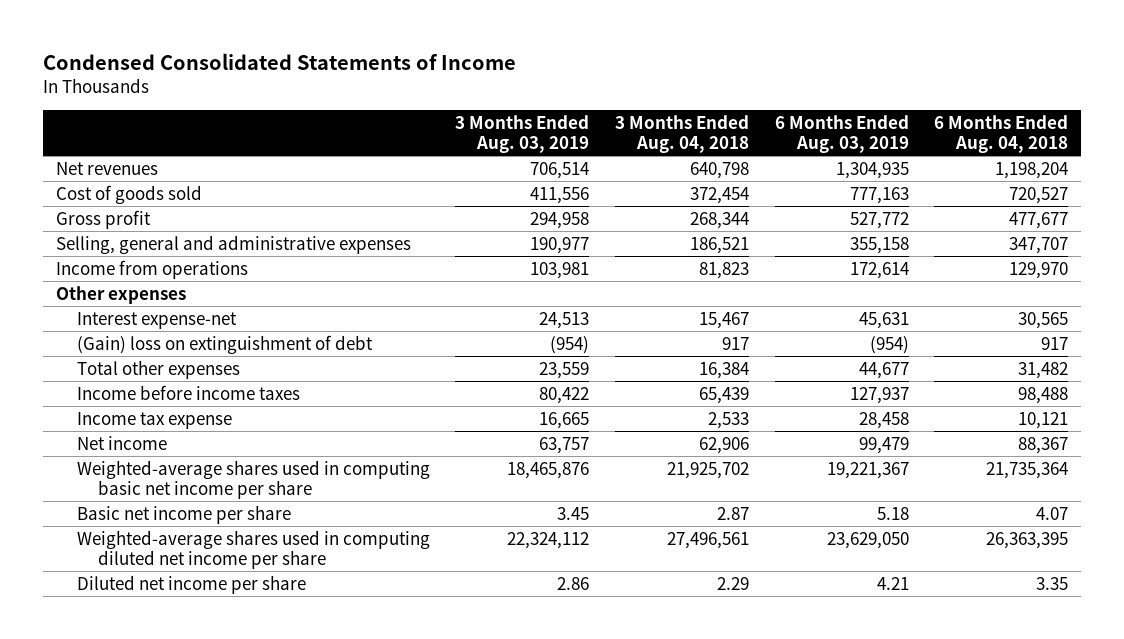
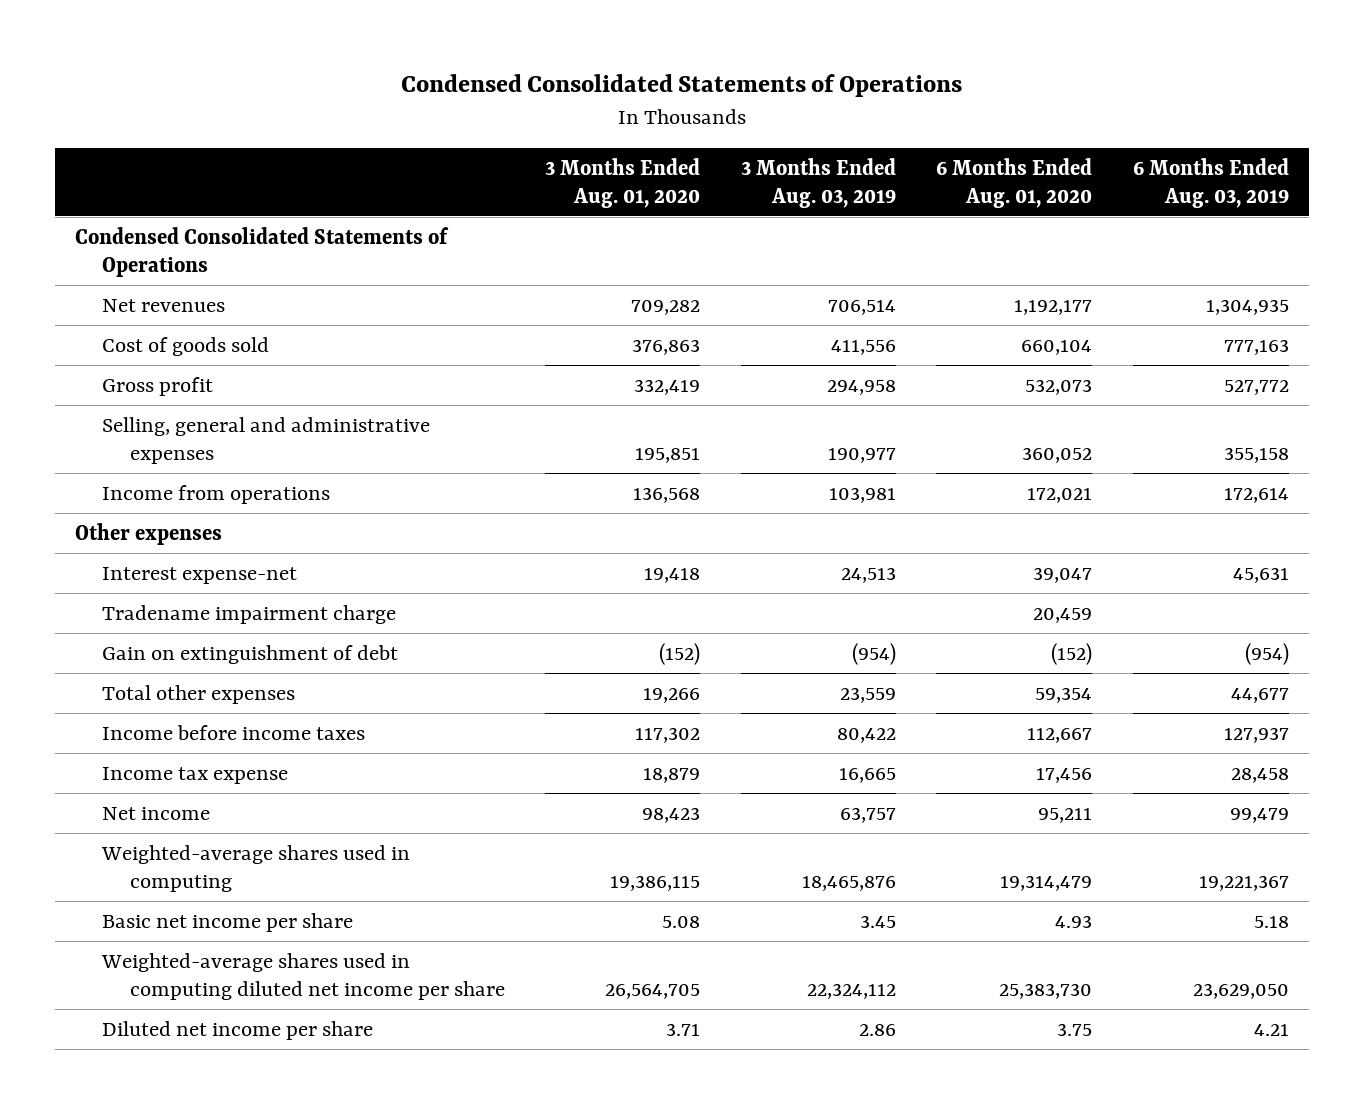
- Condensed Consolidated Statements of Income
+ Condensed Consolidated Statements of Operations
- | 3 Months Ended Aug. 03, 2019 | 3 Months Ended Aug. 04, 2018 | 6 Months Ended Aug. 03, 2019 | 6 Months Ended Aug. 04, 2018
+ | 3 Months Ended Aug. 01, 2020 | 3 Months Ended Aug. 03, 2019 | 6 Months Ended Aug. 01, 2020 | 6 Months Ended Aug. 03, 2019
+ Condensed Consolidated Statements of Operations
- (Gain) loss on extinguishment of debt | (954) | 917 | (954) | 917
+ Tradename impairment charge | | | 20,459 |
+ Gain on extinguishment of debt | (152) | (954) | (152) | (954)
- Weighted-average shares used in computing basic net income per share | 18,465,876 | 21,925,702 | 19,221,367 | 21,735,364
+ Weighted-average shares used in computing | 19,386,115 | 18,465,876 | 19,314,479 | 19,221,367

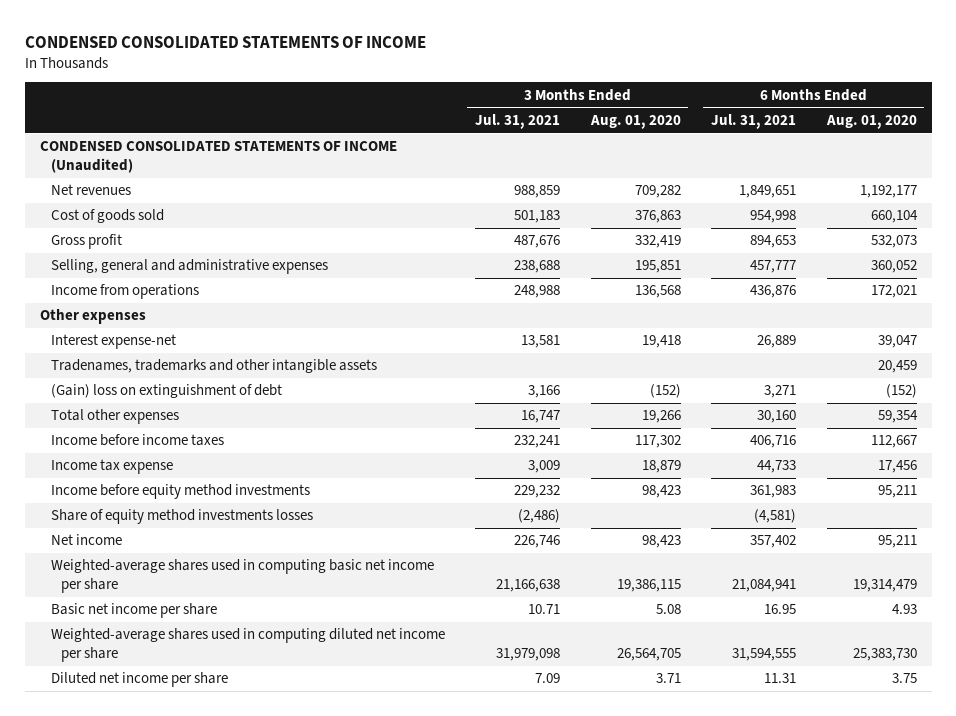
- Condensed Consolidated Statements of Operations
+ CONDENSED CONSOLIDATED STATEMENTS OF INCOME
- | 3 Months Ended Aug. 01, 2020 | 3 Months Ended Aug. 03, 2019 | 6 Months Ended Aug. 01, 2020 | 6 Months Ended Aug. 03, 2019
+ | 3 Months Ended Jul. 31, 2021 | 3 Months Ended Aug. 01, 2020 | 6 Months Ended Jul. 31, 2021 | 6 Months Ended Aug. 01, 2020
- Condensed Consolidated Statements of Operations
+ CONDENSED CONSOLIDATED STATEMENTS OF INCOME (Unaudited)
- Tradename impairment charge | | | 20,459 |
- Gain on extinguishment of debt | (152) | (954) | (152) | (954)
+ Tradenames, trademarks and other intangible assets | | | | 20,459
+ (Gain) loss on extinguishment of debt | 3,166 | (152) | 3,271 | (152)
+ Income before equity method investments | 229,232 | 98,423 | 361,983 | 95,211
+ Share of equity method investments losses | (2,486) | | (4,581) |
- Weighted-average shares used in computing | 19,386,115 | 18,465,876 | 19,314,479 | 19,221,367
+ Weighted-average shares used in computing basic net income per share | 21,166,638 | 19,386,115 | 21,084,941 | 19,314,479

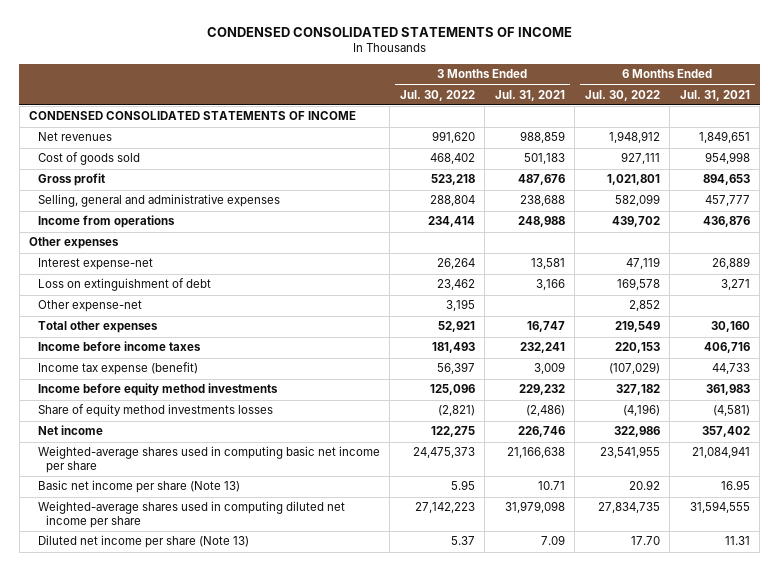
- | 3 Months Ended Jul. 31, 2021 | 3 Months Ended Aug. 01, 2020 | 6 Months Ended Jul. 31, 2021 | 6 Months Ended Aug. 01, 2020
+ | 3 Months Ended Jul. 30, 2022 | 3 Months Ended Jul. 31, 2021 | 6 Months Ended Jul. 30, 2022 | 6 Months Ended Jul. 31, 2021
- CONDENSED CONSOLIDATED STATEMENTS OF INCOME (Unaudited)
+ CONDENSED CONSOLIDATED STATEMENTS OF INCOME
- Tradenames, trademarks and other intangible assets | | | | 20,459
- (Gain) loss on extinguishment of debt | 3,166 | (152) | 3,271 | (152)
+ Loss on extinguishment of debt | 23,462 | 3,166 | 169,578 | 3,271
+ Other expense-net | 3,195 | | 2,852 |
- Income tax expense | 3,009 | 18,879 | 44,733 | 17,456
+ Income tax expense (benefit) | 56,397 | 3,009 | (107,029) | 44,733
- Basic net income per share | 10.71 | 5.08 | 16.95 | 4.93
+ Basic net income per share (Note 13) | 5.95 | 10.71 | 20.92 | 16.95
- Diluted net income per share | 7.09 | 3.71 | 11.31 | 3.75
+ Diluted net income per share (Note 13) | 5.37 | 7.09 | 17.70 | 11.31

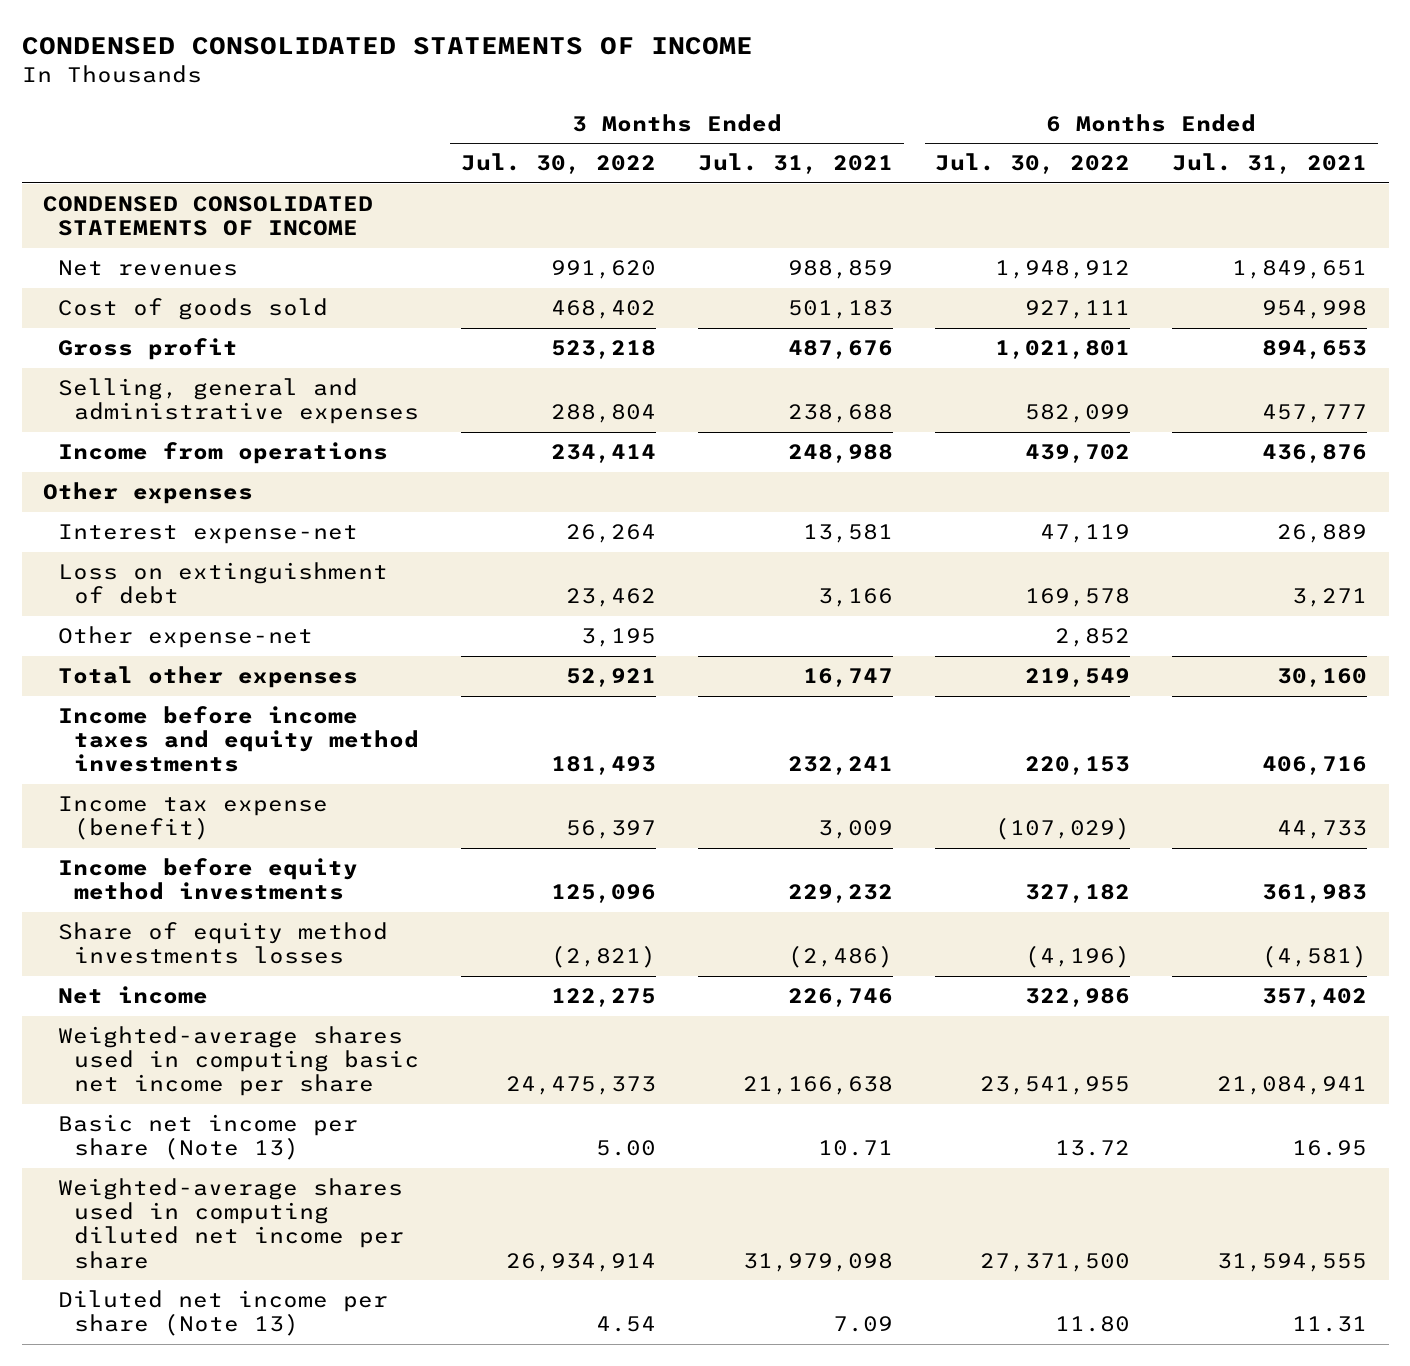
- Income before income taxes | 181,493 | 232,241 | 220,153 | 406,716
+ Income before income taxes and equity method investments | 181,493 | 232,241 | 220,153 | 406,716
- Basic net income per share (Note 13) | 5.95 | 10.71 | 20.92 | 16.95
- Weighted-average shares used in computing diluted net income per share | 27,142,223 | 31,979,098 | 27,834,735 | 31,594,555
- Diluted net income per share (Note 13) | 5.37 | 7.09 | 17.70 | 11.31
+ Basic net income per share (Note 13) | 5.00 | 10.71 | 13.72 | 16.95
+ Weighted-average shares used in computing diluted net income per share | 26,934,914 | 31,979,098 | 27,371,500 | 31,594,555
+ Diluted net income per share (Note 13) | 4.54 | 7.09 | 11.80 | 11.31

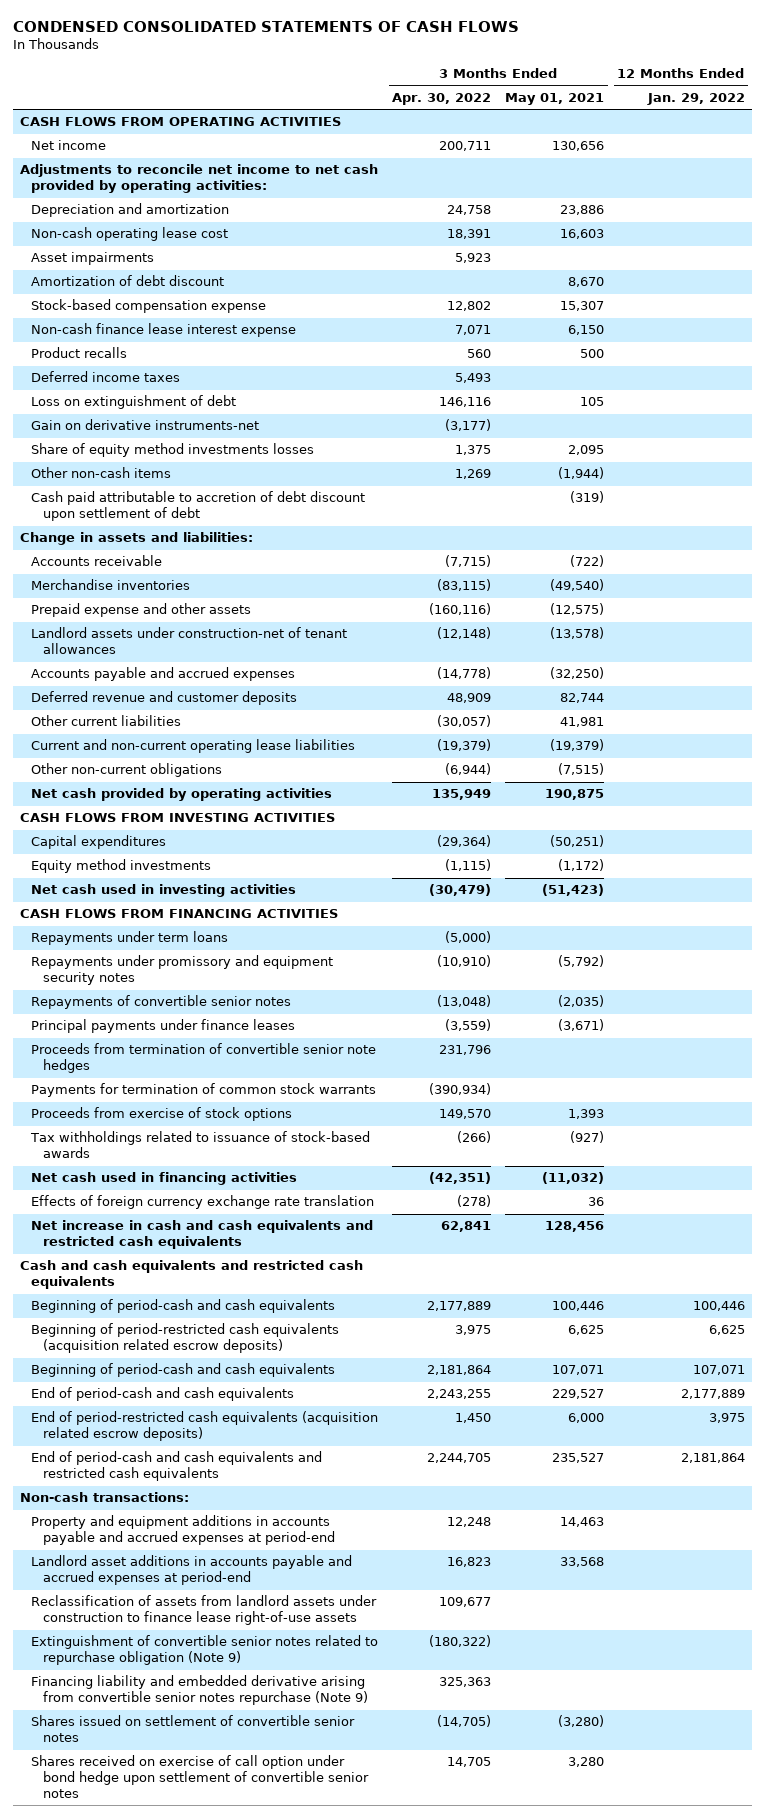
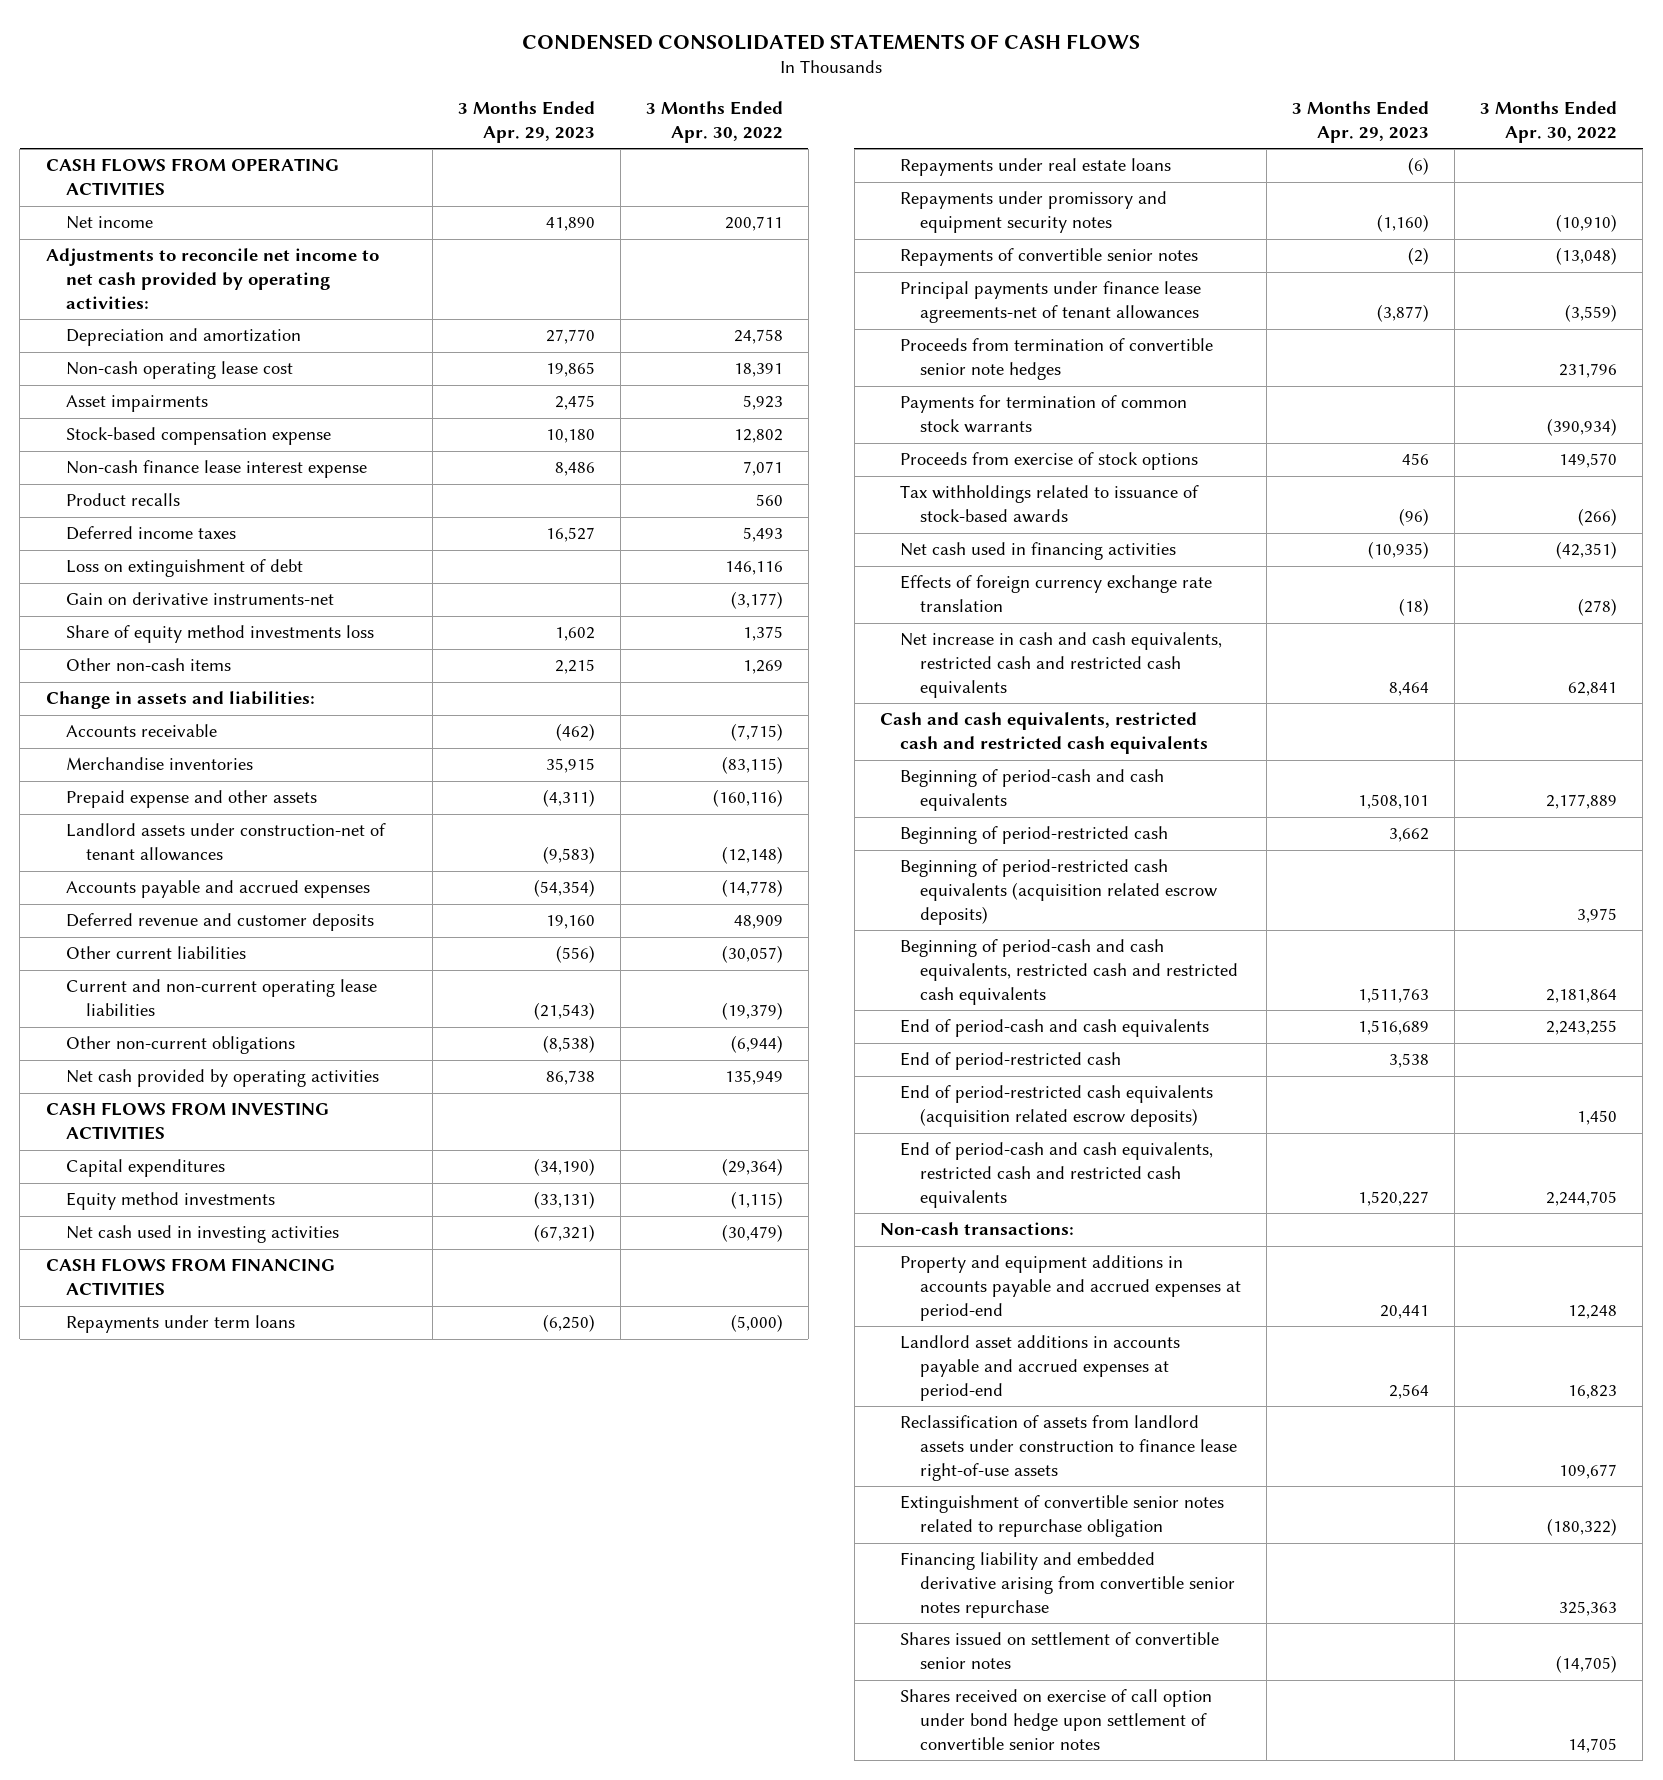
- | 3 Months Ended Apr. 30, 2022 | 3 Months Ended May 01, 2021 | 12 Months Ended Jan. 29, 2022
+ | 3 Months Ended Apr. 29, 2023 | 3 Months Ended Apr. 30, 2022
- Amortization of debt discount | | 8,670 |
- Share of equity method investments losses | 1,375 | 2,095 |
+ Share of equity method investments loss | 1,602 | 1,375
- Cash paid attributable to accretion of debt discount upon settlement of debt | | (319) |
+ Repayments under real estate loans | (6) |
- Principal payments under finance leases | (3,559) | (3,671) |
+ Principal payments under finance lease agreements-net of tenant allowances | (3,877) | (3,559)
- Net increase in cash and cash equivalents and restricted cash equivalents | 62,841 | 128,456 |
- Cash and cash equivalents and restricted cash equivalents
+ Net increase in cash and cash equivalents, restricted cash and restricted cash equivalents | 8,464 | 62,841
+ Cash and cash equivalents, restricted cash and restricted cash equivalents
+ Beginning of period-restricted cash | 3,662 |
- Beginning of period-cash and cash equivalents | 2,181,864 | 107,071 | 107,071
+ Beginning of period-cash and cash equivalents, restricted cash and restricted cash equivalents | 1,511,763 | 2,181,864
+ End of period-restricted cash | 3,538 |
- End of period-cash and cash equivalents and restricted cash equivalents | 2,244,705 | 235,527 | 2,181,864
+ End of period-cash and cash equivalents, restricted cash and restricted cash equivalents | 1,520,227 | 2,244,705
- Extinguishment of convertible senior notes related to repurchase obligation (Note 9) | (180,322) | |
- Financing liability and embedded derivative arising from convertible senior notes repurchase (Note 9) | 325,363 | |
+ Extinguishment of convertible senior notes related to repurchase obligation | | (180,322)
+ Financing liability and embedded derivative arising from convertible senior notes repurchase | | 325,363

